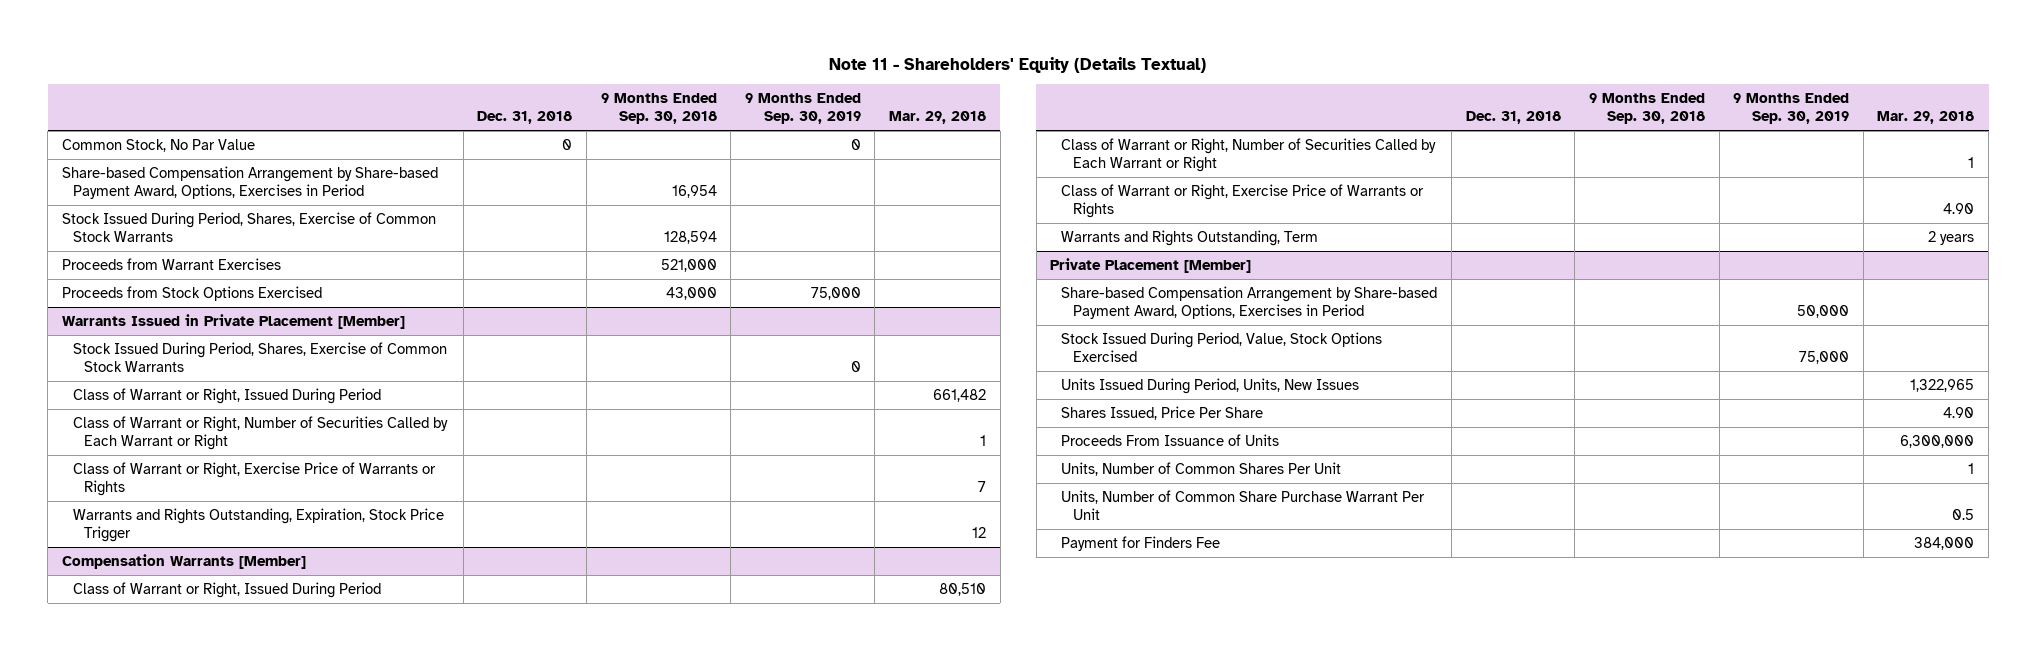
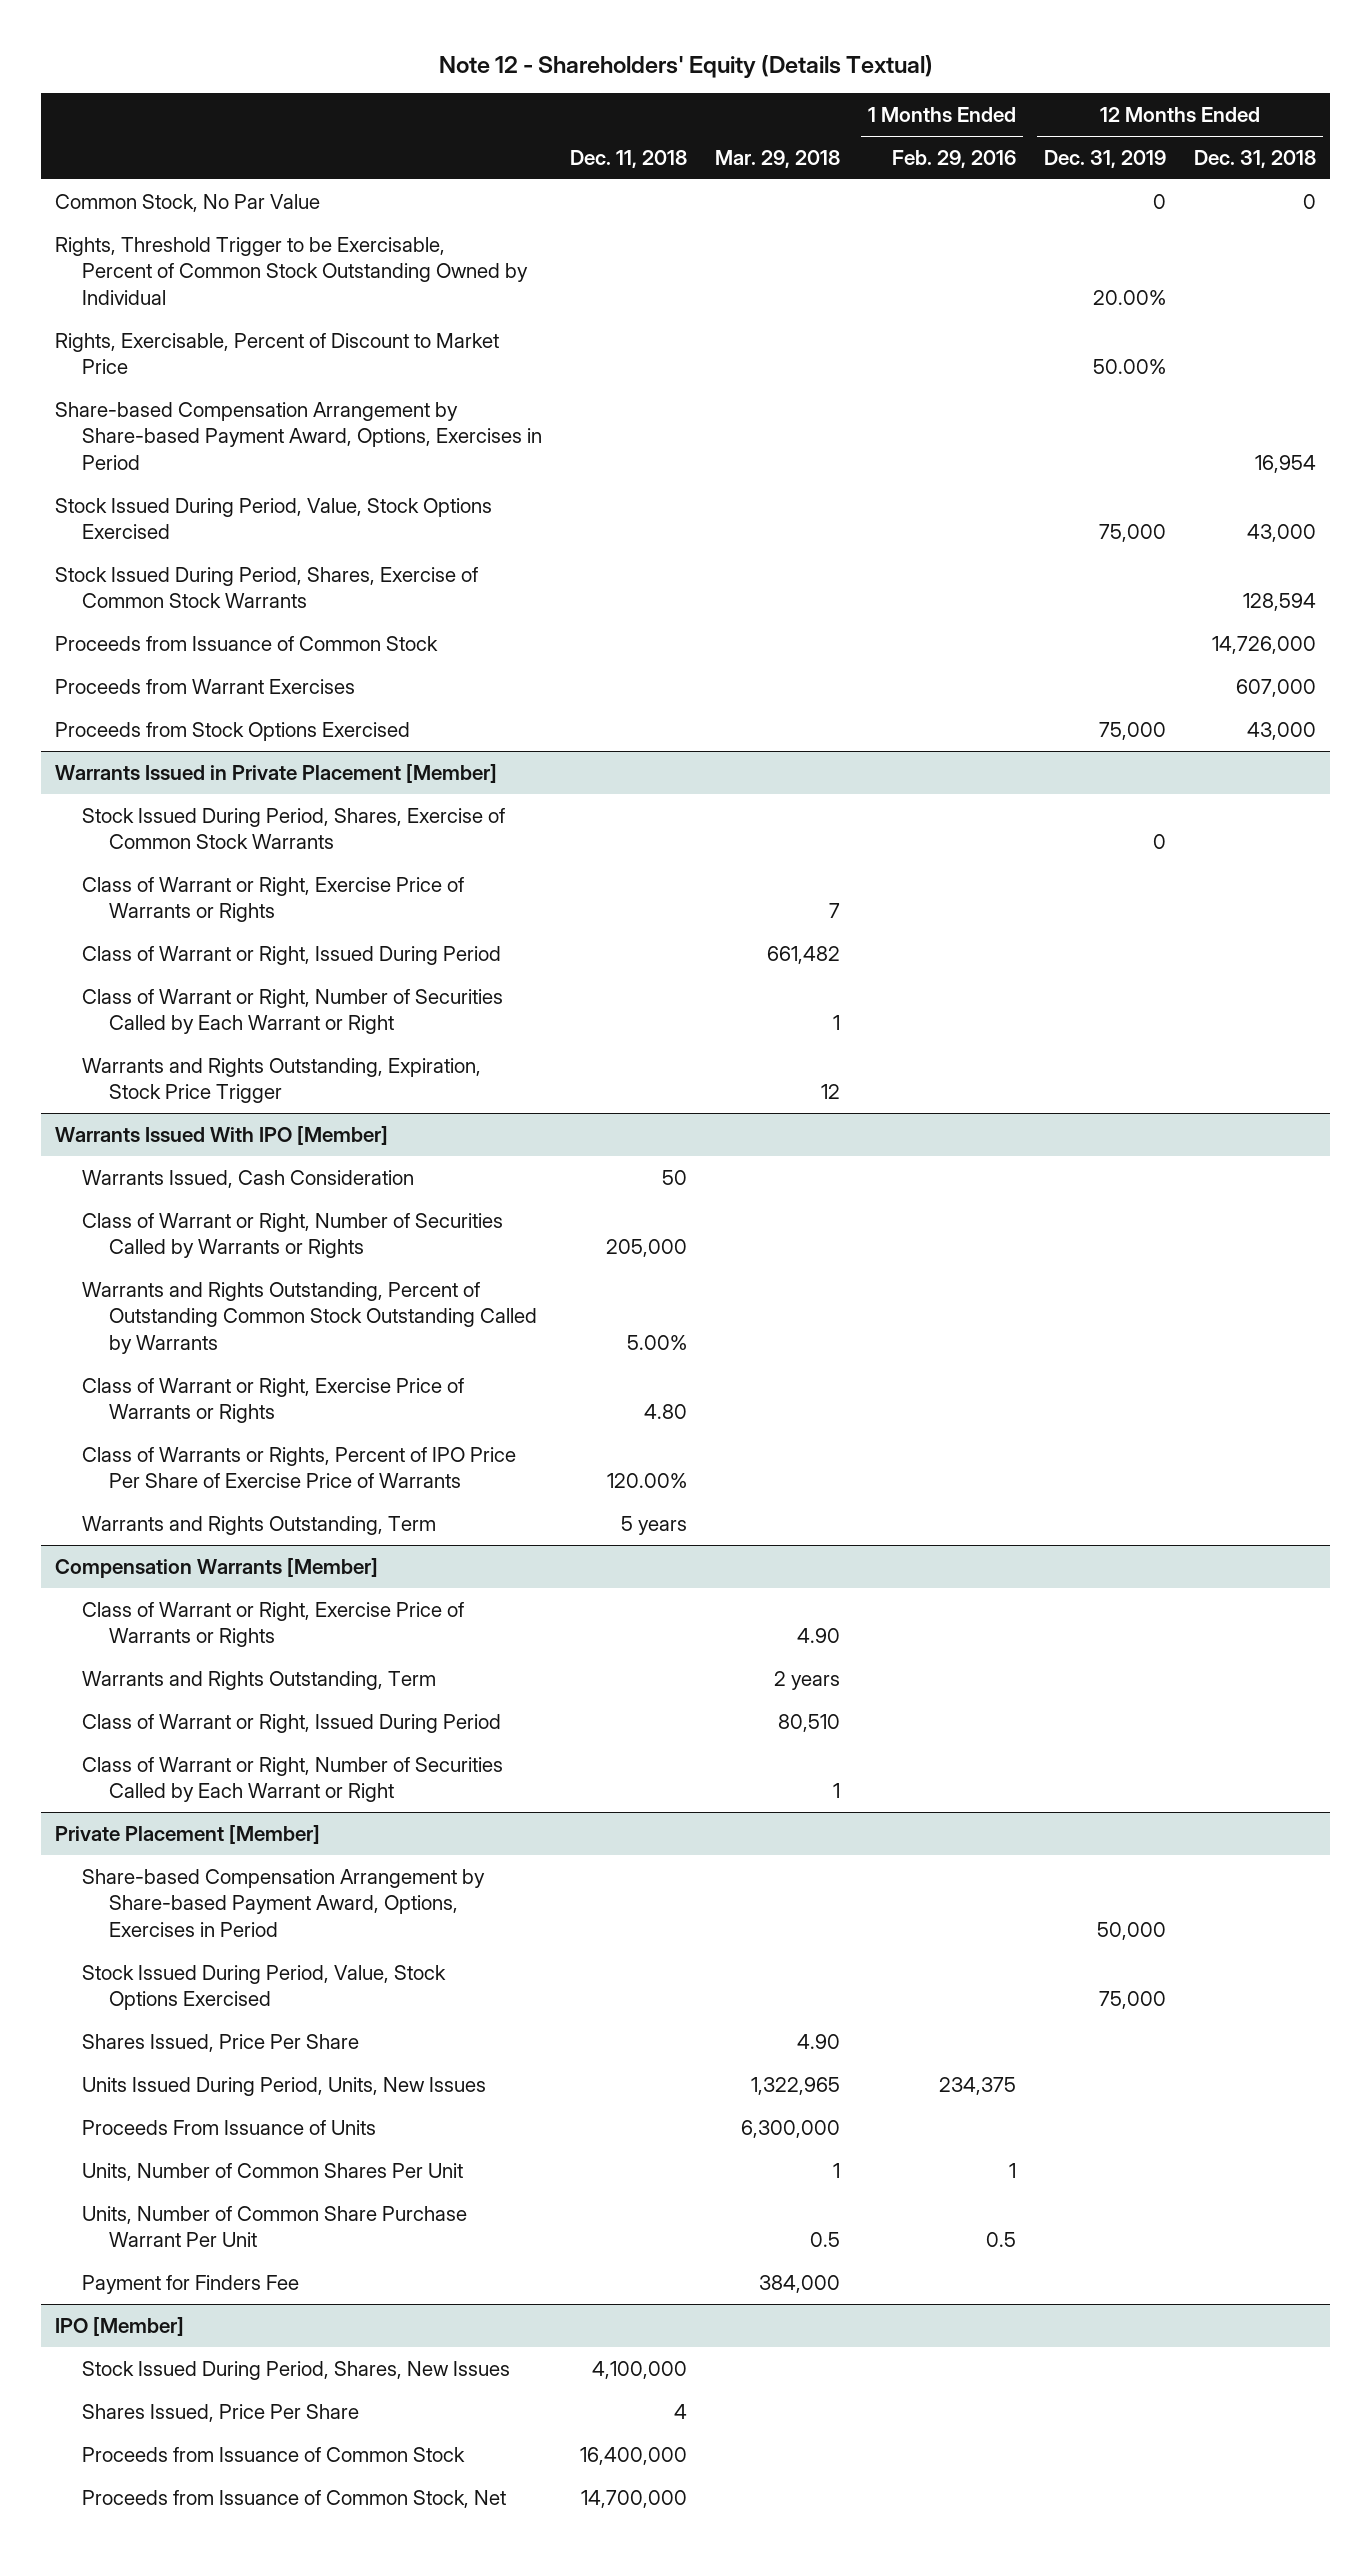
- Note 11 - Shareholders' Equity (Details Textual)
+ Note 12 - Shareholders' Equity (Details Textual)
- | Dec. 31, 2018 | 9 Months Ended Sep. 30, 2018 | 9 Months Ended Sep. 30, 2019 | Mar. 29, 2018
+ | Dec. 11, 2018 | Mar. 29, 2018 | 1 Months Ended Feb. 29, 2016 | 12 Months Ended Dec. 31, 2019 | 12 Months Ended Dec. 31, 2018
+ Rights, Threshold Trigger to be Exercisable, Percent of Common Stock Outstanding Owned by Individual | | | | 20.00% |
+ Rights, Exercisable, Percent of Discount to Market Price | | | | 50.00% |
+ Stock Issued During Period, Value, Stock Options Exercised | | | | 75,000 | 43,000
+ Proceeds from Issuance of Common Stock | | | | | 14,726,000
@ Warrants Issued in Private Placement [Member]
moved up: Class of Warrant or Right, Exercise Price of Warrants or Rights | | 7 | | |
+ Warrants Issued With IPO [Member]
+ Warrants Issued, Cash Consideration | 50 | | | |
+ Class of Warrant or Right, Number of Securities Called by Warrants or Rights | 205,000 | | | |
+ Warrants and Rights Outstanding, Percent of Outstanding Common Stock Outstanding Called by Warrants | 5.00% | | | |
+ Class of Warrant or Right, Exercise Price of Warrants or Rights | 4.80 | | | |
+ Class of Warrants or Rights, Percent of IPO Price Per Share of Exercise Price of Warrants | 120.00% | | | |
+ Warrants and Rights Outstanding, Term | 5 years | | | |
@ Compensation Warrants [Member]
moved down: Class of Warrant or Right, Issued During Period | | 80,510 | | |
moved down: Class of Warrant or Right, Number of Securities Called by Each Warrant or Right | | 1 | | |
@ Private Placement [Member]
moved down: Units Issued During Period, Units, New Issues | | 1,322,965 | 234,375 | |
+ IPO [Member]
+ Stock Issued During Period, Shares, New Issues | 4,100,000 | | | |
+ Shares Issued, Price Per Share | 4 | | | |
+ Proceeds from Issuance of Common Stock | 16,400,000 | | | |
+ Proceeds from Issuance of Common Stock, Net | 14,700,000 | | | |

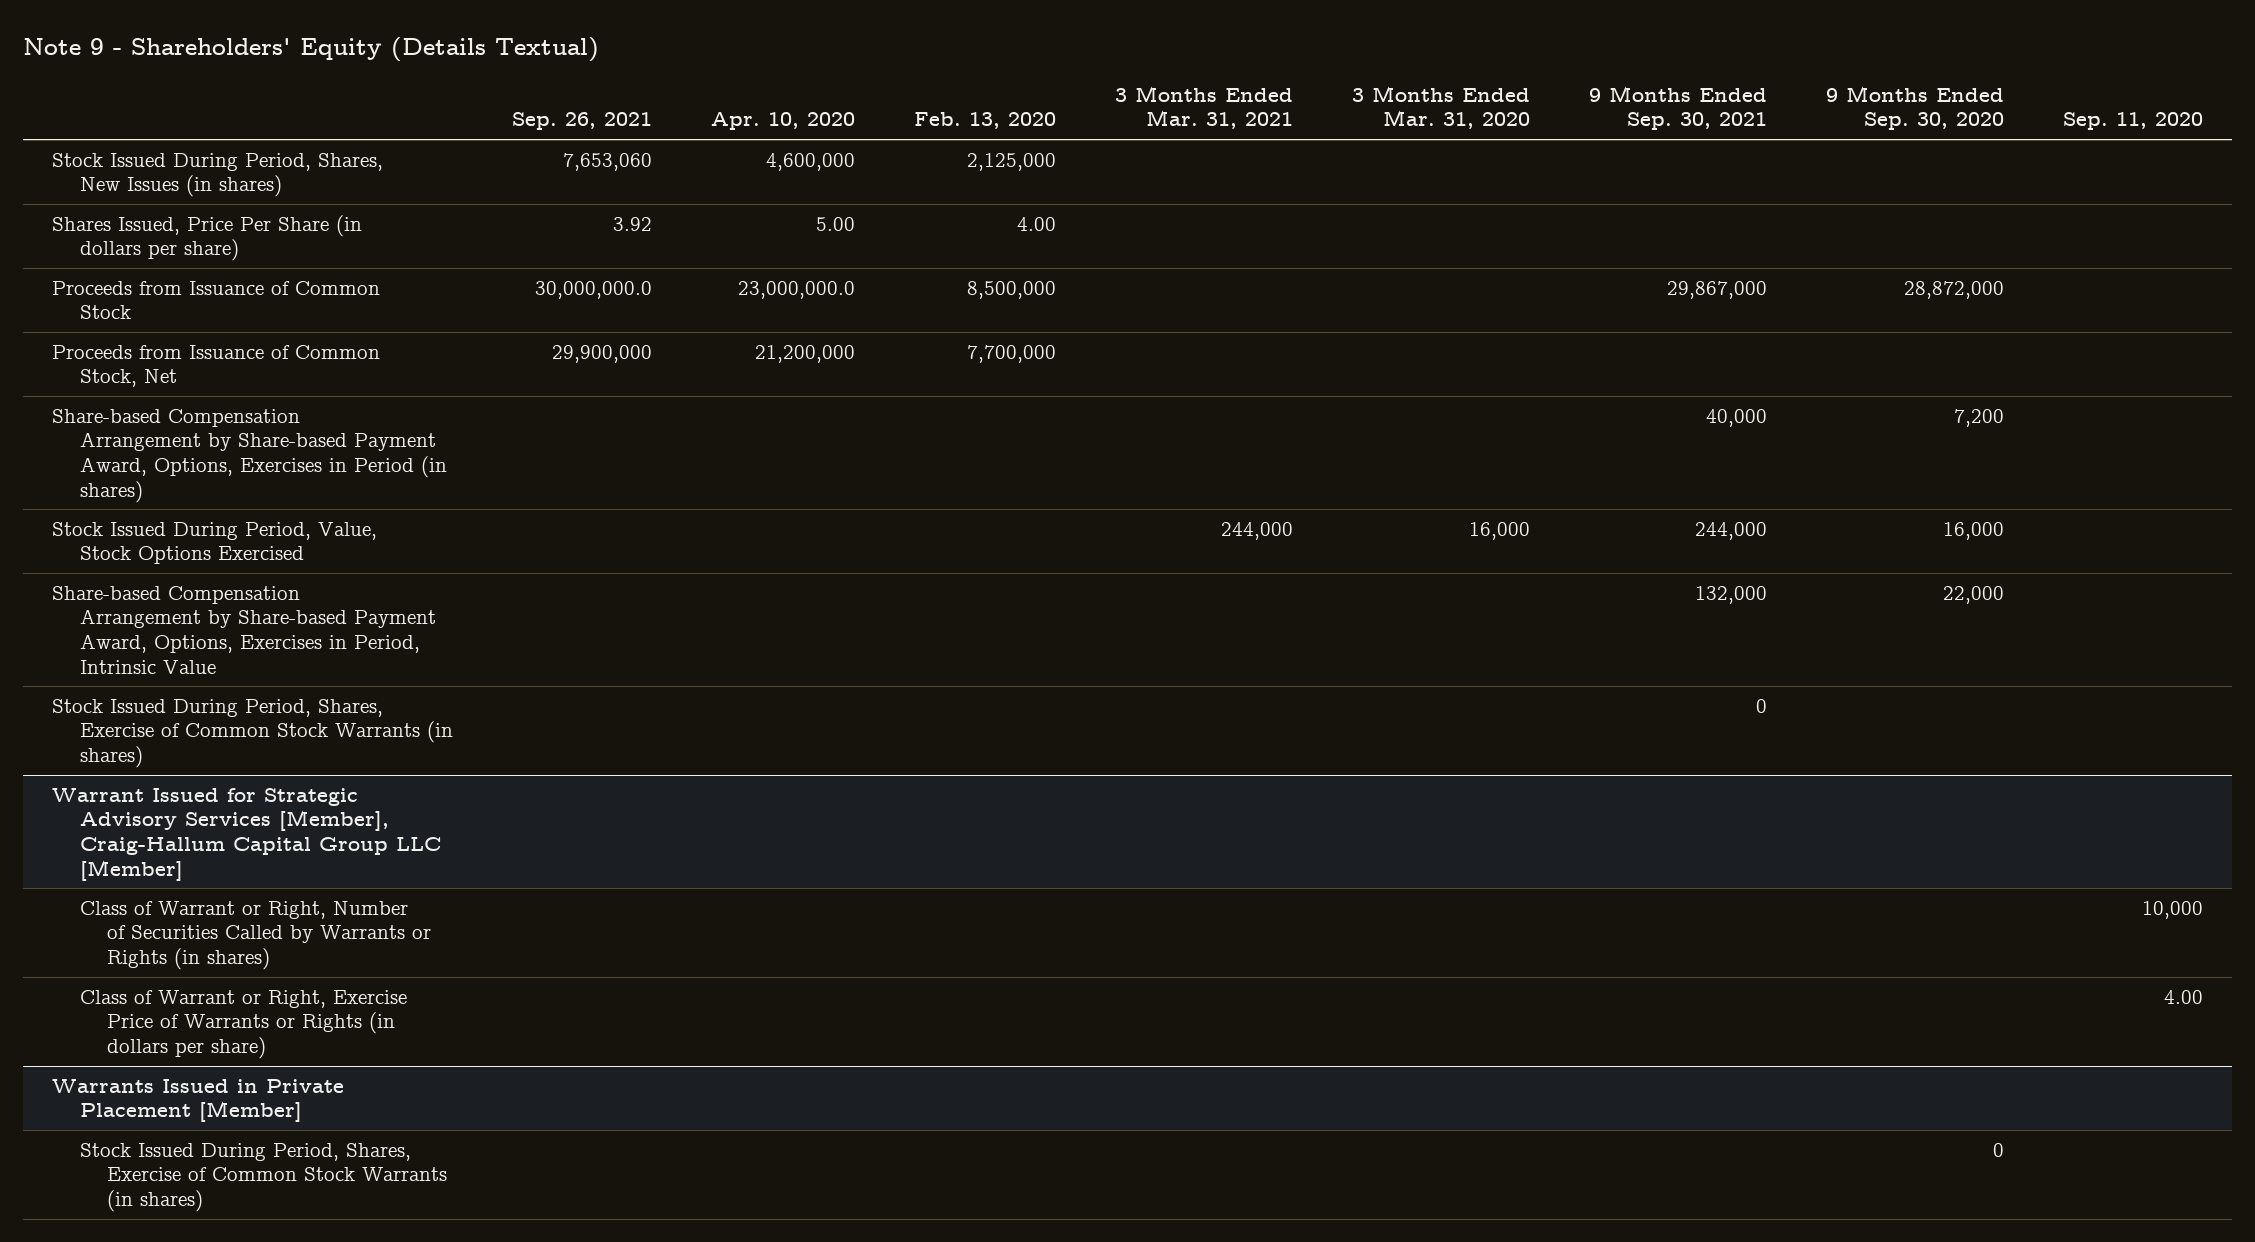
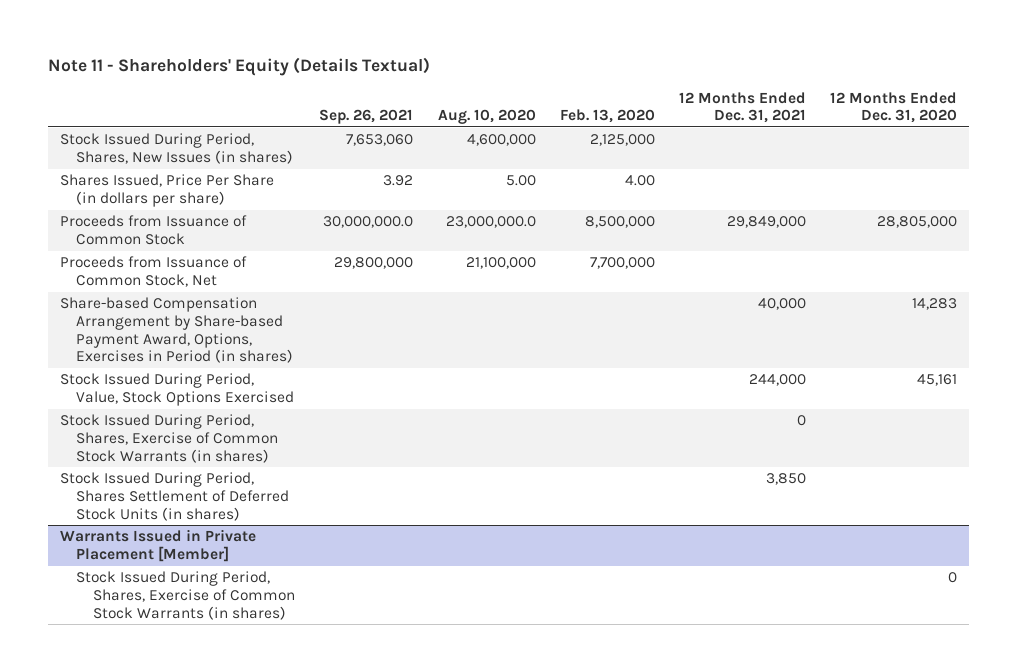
- Note 9 - Shareholders' Equity (Details Textual)
+ Note 11 - Shareholders' Equity (Details Textual)
- | Sep. 26, 2021 | Apr. 10, 2020 | Feb. 13, 2020 | 3 Months Ended Mar. 31, 2021 | 3 Months Ended Mar. 31, 2020 | 9 Months Ended Sep. 30, 2021 | 9 Months Ended Sep. 30, 2020 | Sep. 11, 2020
+ | Sep. 26, 2021 | Aug. 10, 2020 | Feb. 13, 2020 | 12 Months Ended Dec. 31, 2021 | 12 Months Ended Dec. 31, 2020
- Proceeds from Issuance of Common Stock, Net | 29,900,000 | 21,200,000 | 7,700,000 | | | | |
+ Proceeds from Issuance of Common Stock, Net | 29,800,000 | 21,100,000 | 7,700,000 | |
- Share-based Compensation Arrangement by Share-based Payment Award, Options, Exercises in Period, Intrinsic Value | | | | | | 132,000 | 22,000 |
- Warrant Issued for Strategic Advisory Services [Member], Craig-Hallum Capital Group LLC [Member]
- Class of Warrant or Right, Number of Securities Called by Warrants or Rights (in shares) | | | | | | | | 10,000
- Class of Warrant or Right, Exercise Price of Warrants or Rights (in dollars per share) | | | | | | | | 4.00
+ Stock Issued During Period, Shares Settlement of Deferred Stock Units (in shares) | | | | 3,850 |

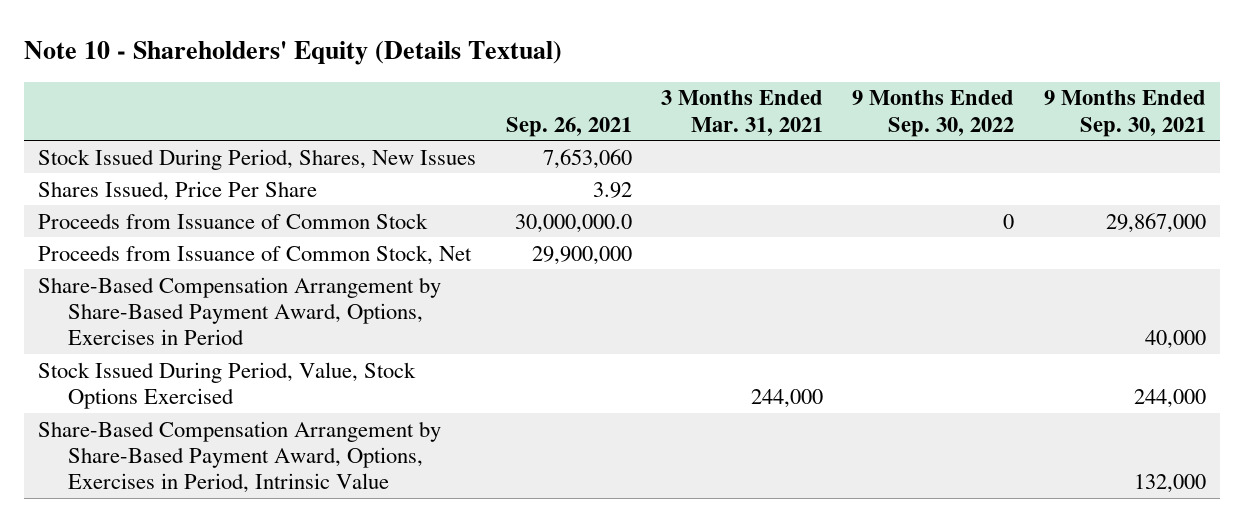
- Note 11 - Shareholders' Equity (Details Textual)
+ Note 10 - Shareholders' Equity (Details Textual)
- | Sep. 26, 2021 | Aug. 10, 2020 | Feb. 13, 2020 | 12 Months Ended Dec. 31, 2021 | 12 Months Ended Dec. 31, 2020
+ | Sep. 26, 2021 | 3 Months Ended Mar. 31, 2021 | 9 Months Ended Sep. 30, 2022 | 9 Months Ended Sep. 30, 2021
- Stock Issued During Period, Shares, New Issues (in shares) | 7,653,060 | 4,600,000 | 2,125,000 | |
- Shares Issued, Price Per Share (in dollars per share) | 3.92 | 5.00 | 4.00 | |
+ Stock Issued During Period, Shares, New Issues | 7,653,060 | | |
+ Shares Issued, Price Per Share | 3.92 | | |
- Proceeds from Issuance of Common Stock, Net | 29,800,000 | 21,100,000 | 7,700,000 | |
- Share-based Compensation Arrangement by Share-based Payment Award, Options, Exercises in Period (in shares) | | | | 40,000 | 14,283
+ Proceeds from Issuance of Common Stock, Net | 29,900,000 | | |
+ Share-Based Compensation Arrangement by Share-Based Payment Award, Options, Exercises in Period | | | | 40,000
- Stock Issued During Period, Shares, Exercise of Common Stock Warrants (in shares) | | | | 0 |
- Stock Issued During Period, Shares Settlement of Deferred Stock Units (in shares) | | | | 3,850 |
- Warrants Issued in Private Placement [Member]
- Stock Issued During Period, Shares, Exercise of Common Stock Warrants (in shares) | | | | | 0
+ Share-Based Compensation Arrangement by Share-Based Payment Award, Options, Exercises in Period, Intrinsic Value | | | | 132,000

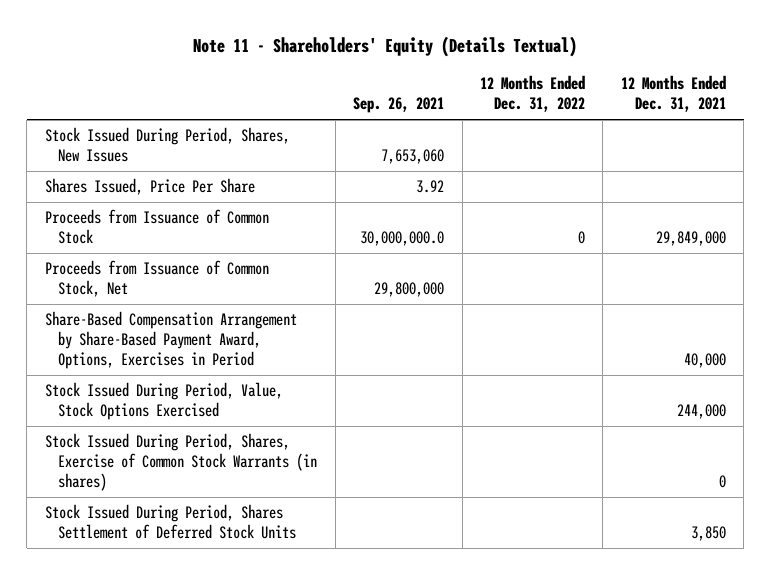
- Note 10 - Shareholders' Equity (Details Textual)
+ Note 11 - Shareholders' Equity (Details Textual)
- | Sep. 26, 2021 | 3 Months Ended Mar. 31, 2021 | 9 Months Ended Sep. 30, 2022 | 9 Months Ended Sep. 30, 2021
+ | Sep. 26, 2021 | 12 Months Ended Dec. 31, 2022 | 12 Months Ended Dec. 31, 2021
- Proceeds from Issuance of Common Stock, Net | 29,900,000 | | |
+ Proceeds from Issuance of Common Stock, Net | 29,800,000 | |
- Share-Based Compensation Arrangement by Share-Based Payment Award, Options, Exercises in Period, Intrinsic Value | | | | 132,000
+ Stock Issued During Period, Shares, Exercise of Common Stock Warrants (in shares) | | | 0
+ Stock Issued During Period, Shares Settlement of Deferred Stock Units | | | 3,850

